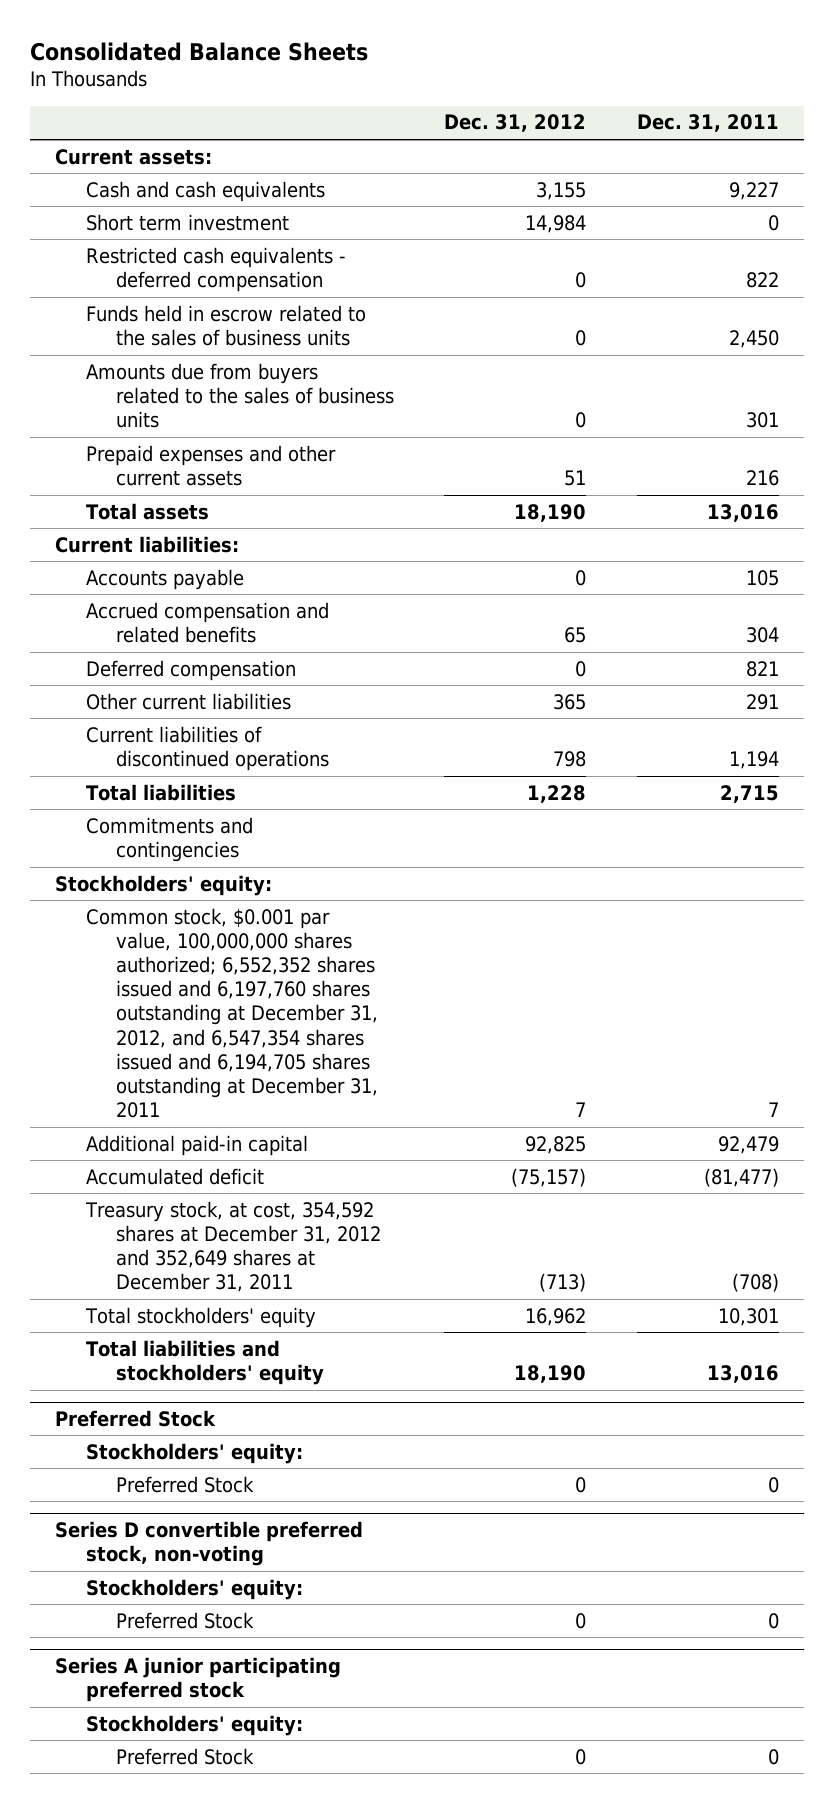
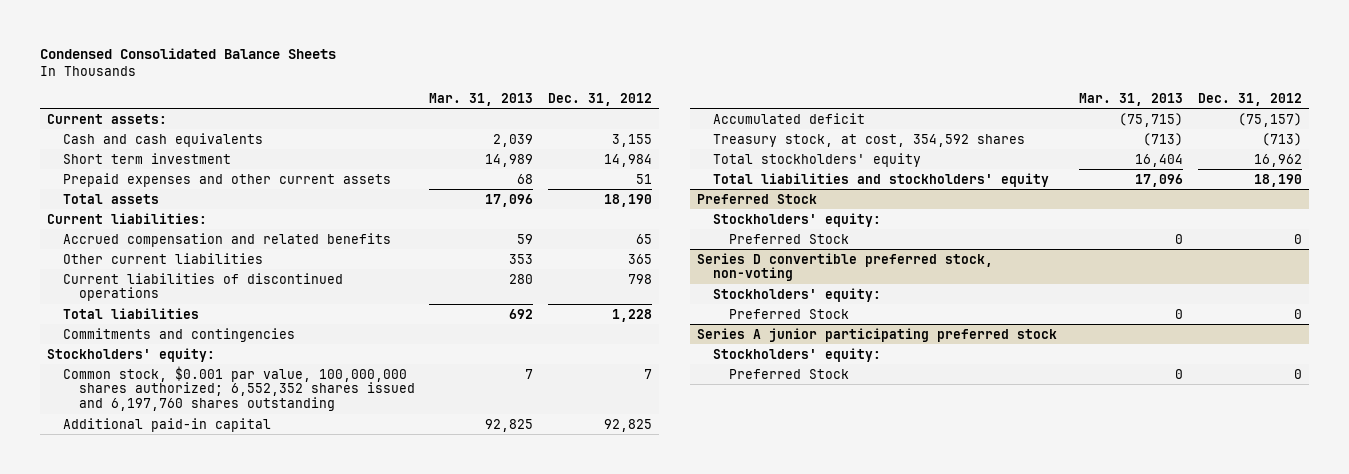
- Consolidated Balance Sheets
+ Condensed Consolidated Balance Sheets
- | Dec. 31, 2012 | Dec. 31, 2011
+ | Mar. 31, 2013 | Dec. 31, 2012
- Restricted cash equivalents - deferred compensation | 0 | 822
- Funds held in escrow related to the sales of business units | 0 | 2,450
- Amounts due from buyers related to the sales of business units | 0 | 301
- Accounts payable | 0 | 105
- Deferred compensation | 0 | 821
- Common stock, $0.001 par value, 100,000,000 shares authorized; 6,552,352 shares issued and 6,197,760 shares outstanding at December 31, 2012, and 6,547,354 shares issued and 6,194,705 shares outstanding at December 31, 2011 | 7 | 7
+ Common stock, $0.001 par value, 100,000,000 shares authorized; 6,552,352 shares issued and 6,197,760 shares outstanding | 7 | 7
- Treasury stock, at cost, 354,592 shares at December 31, 2012 and 352,649 shares at December 31, 2011 | (713) | (708)
+ Treasury stock, at cost, 354,592 shares | (713) | (713)

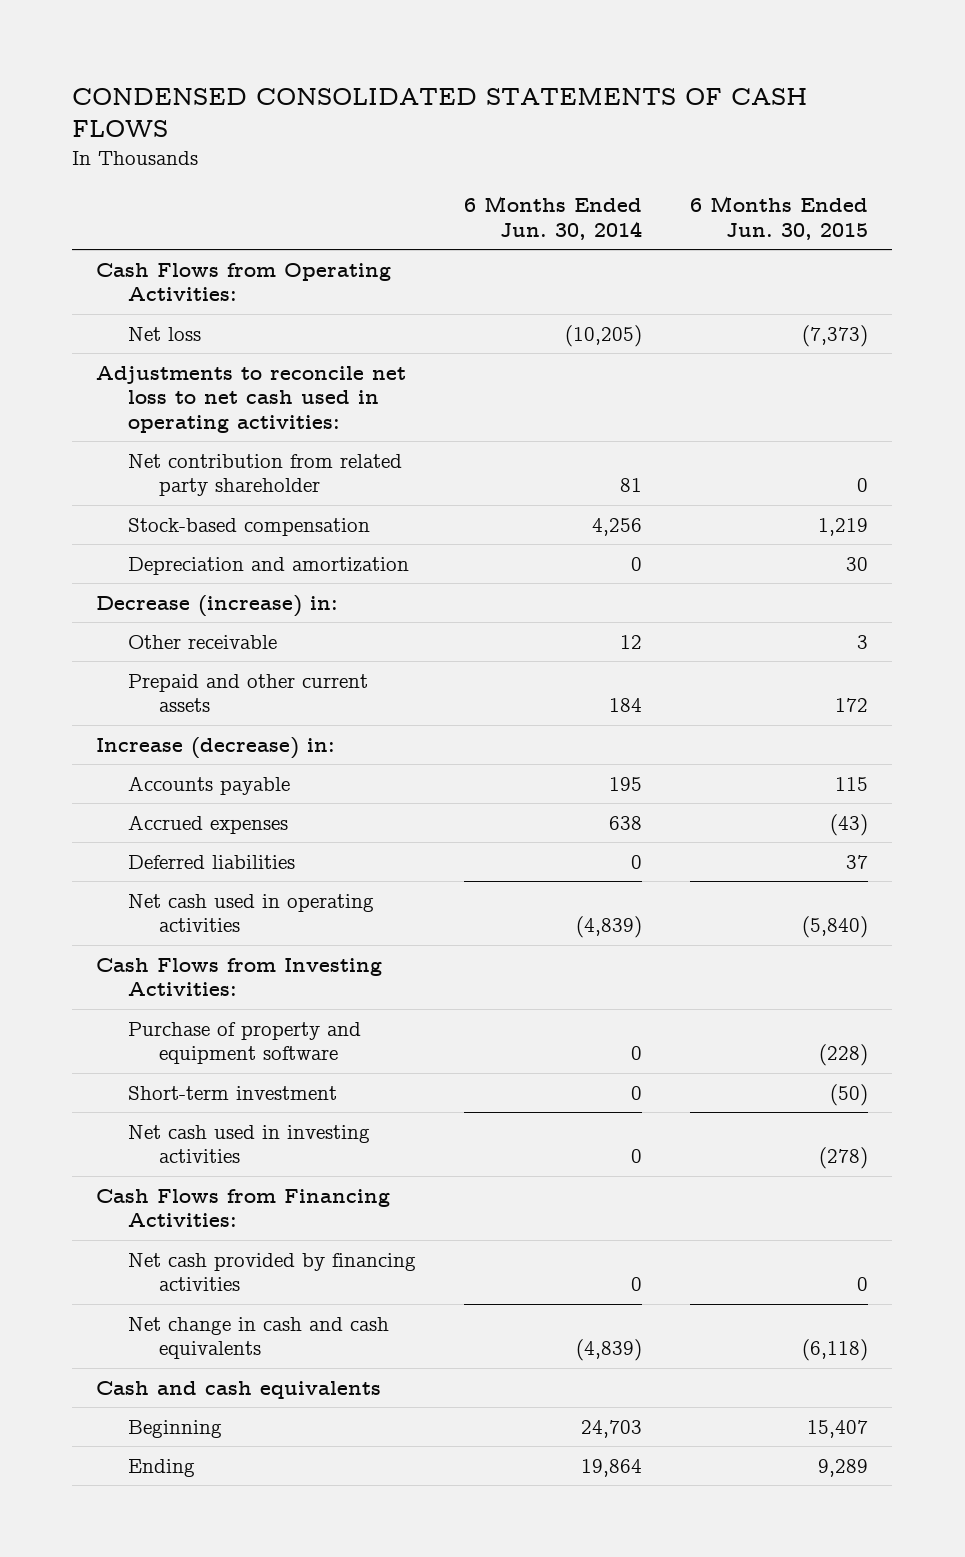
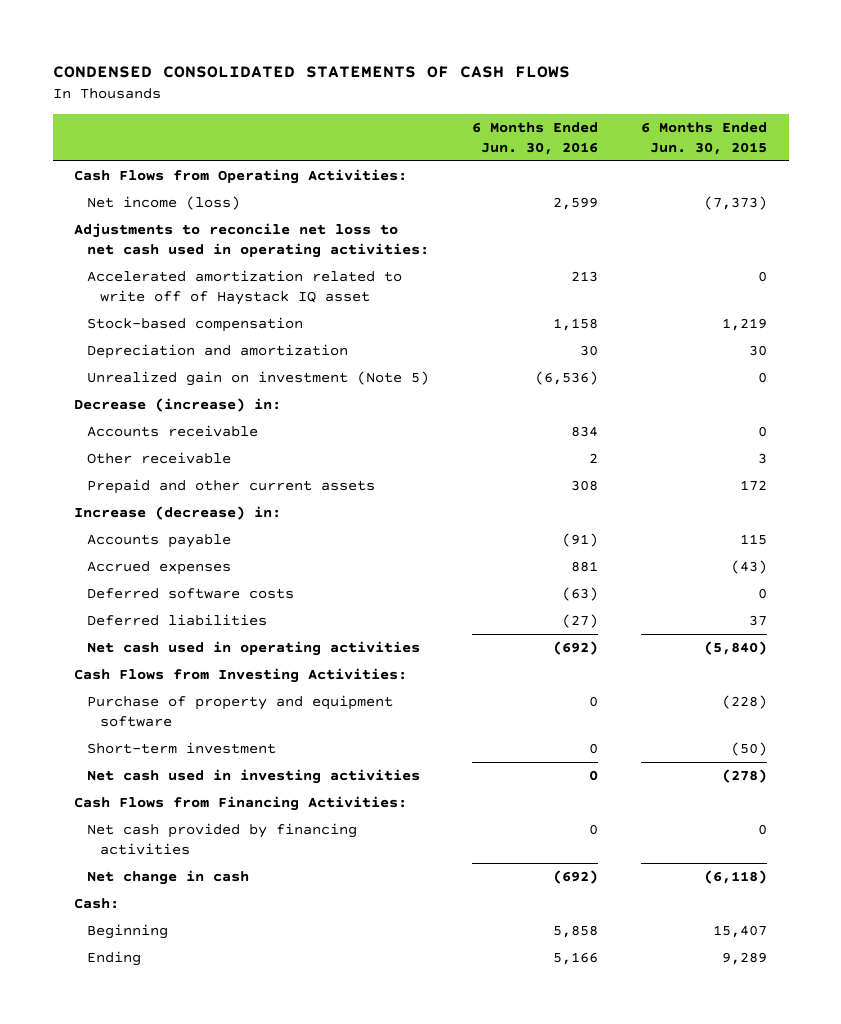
- | 6 Months Ended Jun. 30, 2014 | 6 Months Ended Jun. 30, 2015
+ | 6 Months Ended Jun. 30, 2016 | 6 Months Ended Jun. 30, 2015
- Net loss | (10,205) | (7,373)
+ Net income (loss) | 2,599 | (7,373)
- Net contribution from related party shareholder | 81 | 0
+ Accelerated amortization related to write off of Haystack IQ asset | 213 | 0
+ Unrealized gain on investment (Note 5) | (6,536) | 0
+ Accounts receivable | 834 | 0
+ Deferred software costs | (63) | 0
- Net change in cash and cash equivalents | (4,839) | (6,118)
- Cash and cash equivalents
+ Net change in cash | (692) | (6,118)
+ Cash:

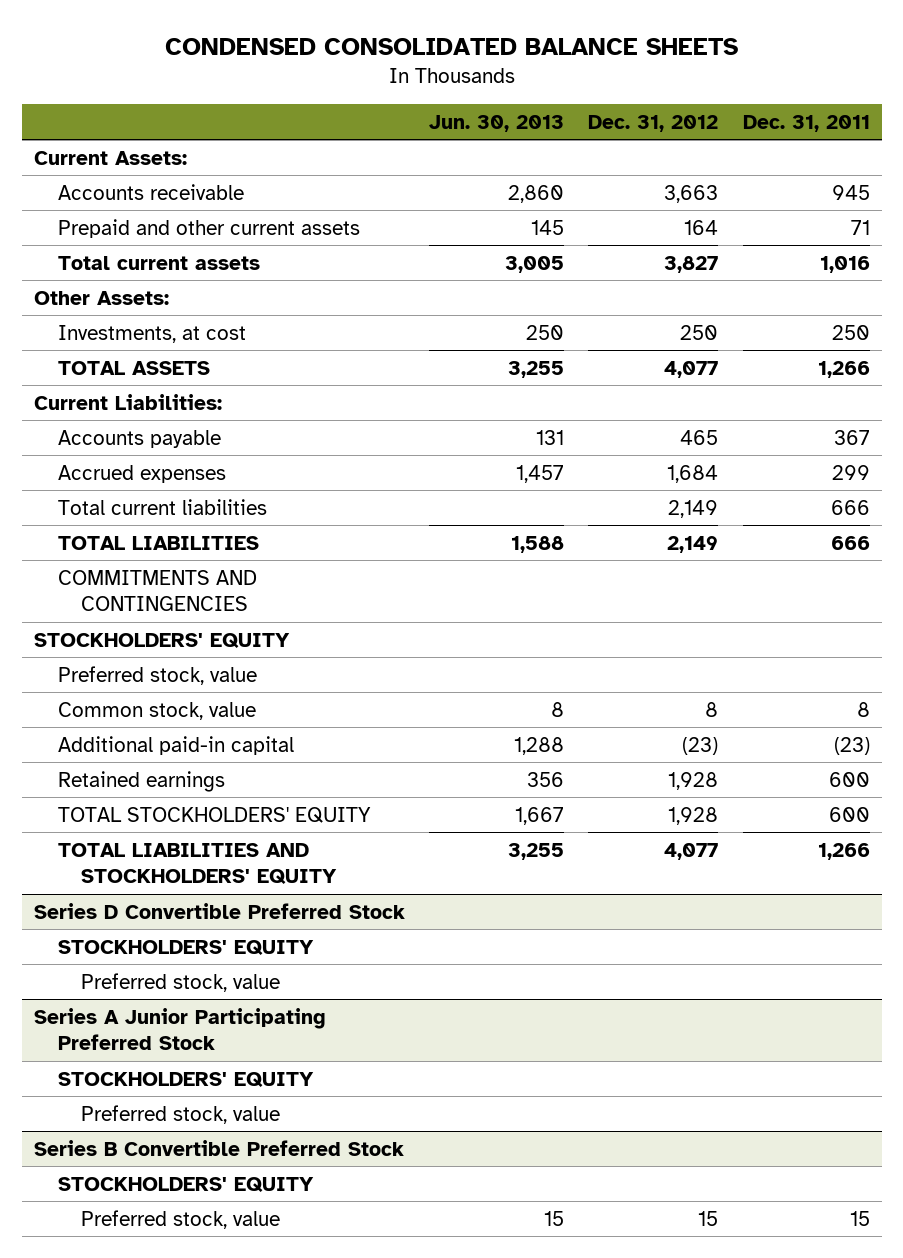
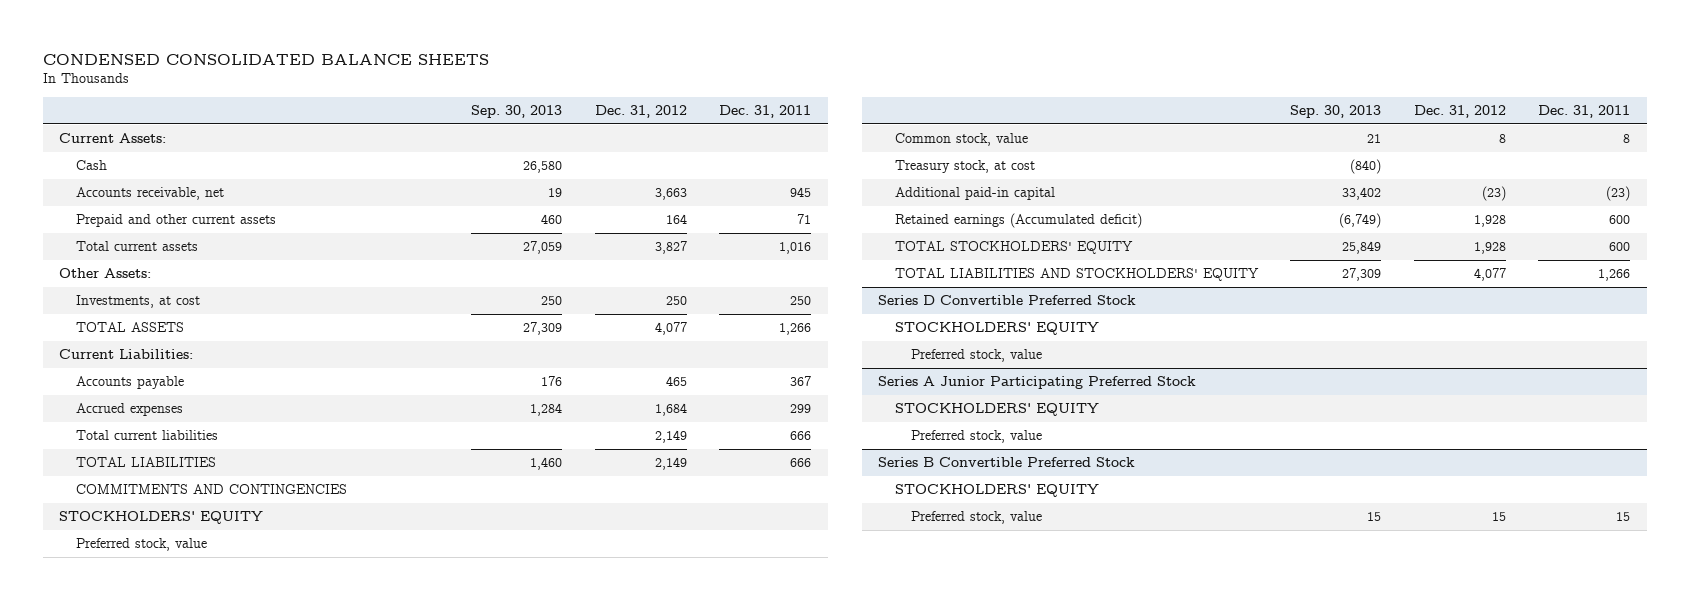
- | Jun. 30, 2013 | Dec. 31, 2012 | Dec. 31, 2011
+ | Sep. 30, 2013 | Dec. 31, 2012 | Dec. 31, 2011
- Accounts receivable | 2,860 | 3,663 | 945
+ Cash | 26,580 | |
+ Accounts receivable, net | 19 | 3,663 | 945
+ Treasury stock, at cost | (840) | |
- Retained earnings | 356 | 1,928 | 600
+ Retained earnings (Accumulated deficit) | (6,749) | 1,928 | 600

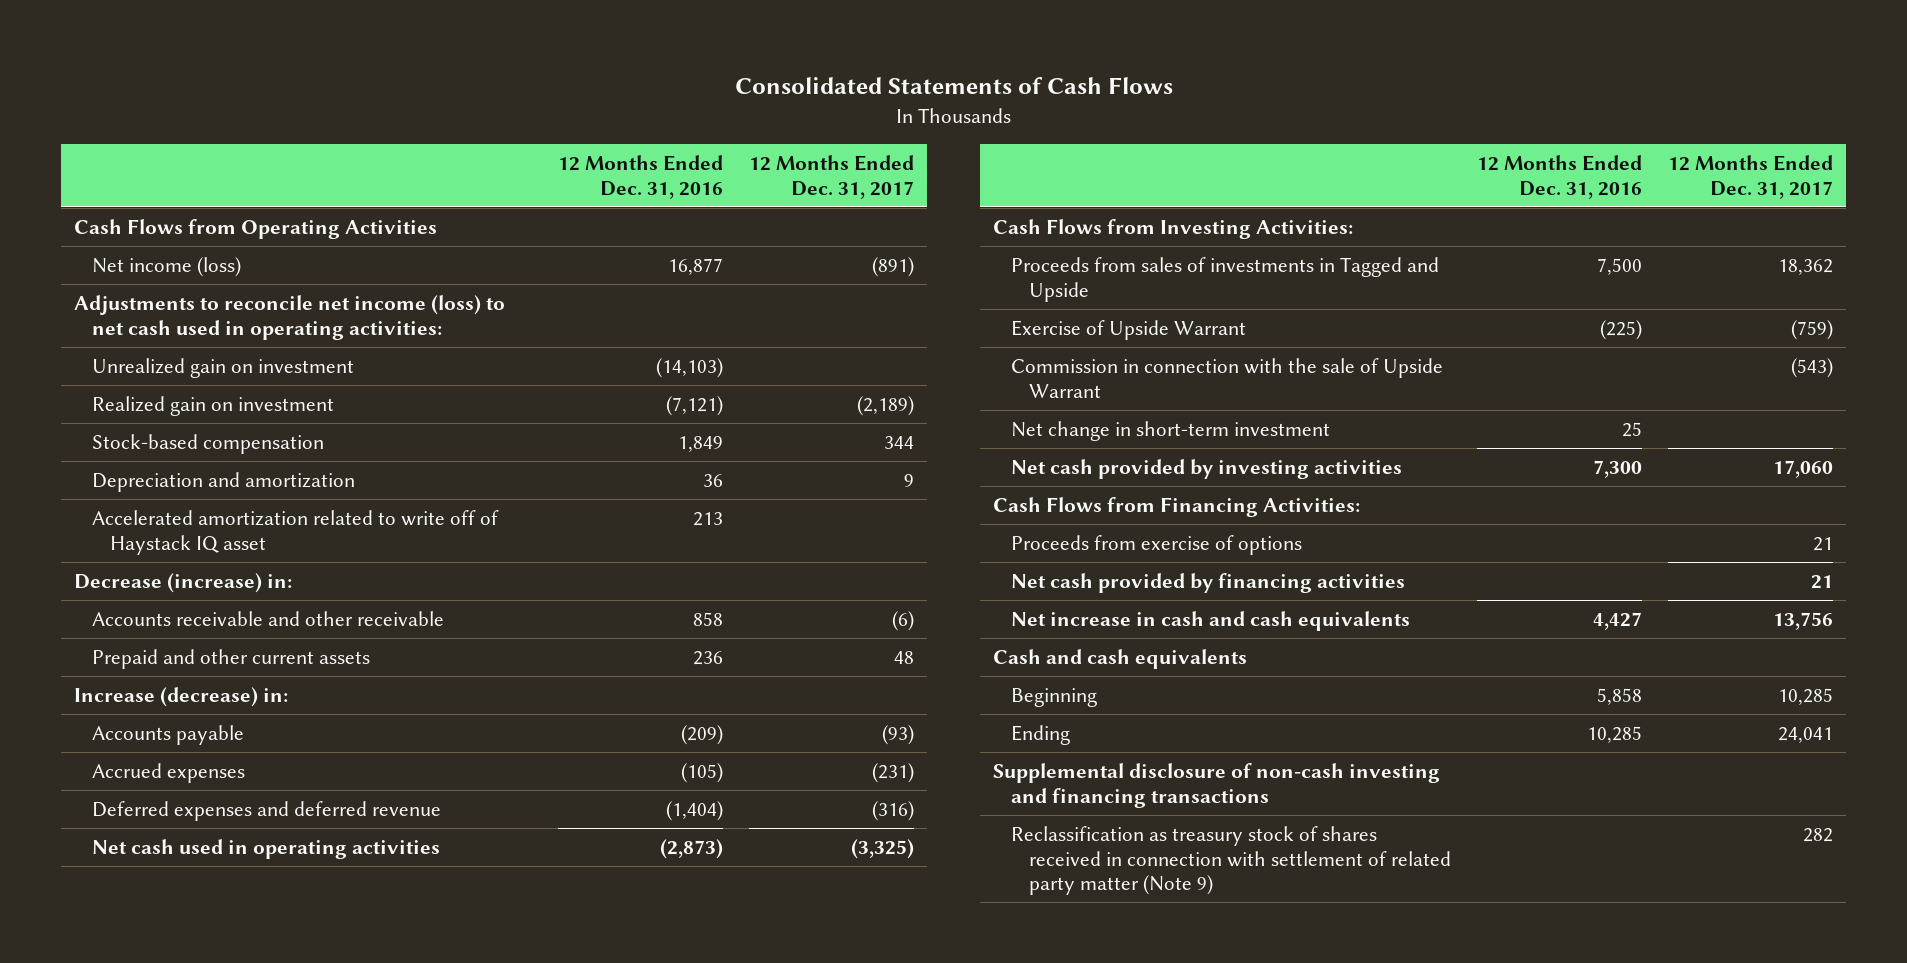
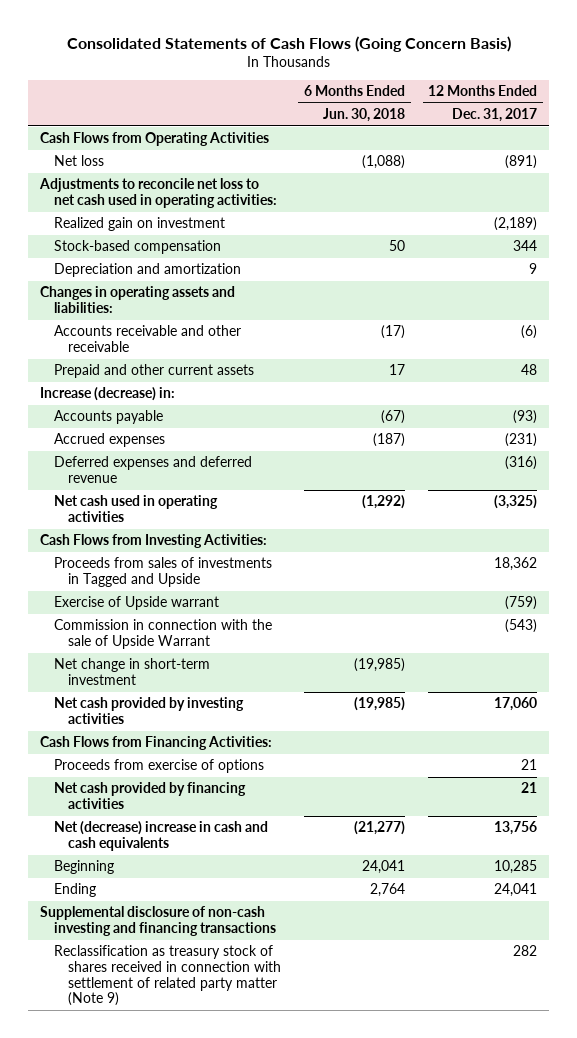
- Consolidated Statements of Cash Flows
+ Consolidated Statements of Cash Flows (Going Concern Basis)
- | 12 Months Ended Dec. 31, 2016 | 12 Months Ended Dec. 31, 2017
+ | 6 Months Ended Jun. 30, 2018 | 12 Months Ended Dec. 31, 2017
- Net income (loss) | 16,877 | (891)
- Adjustments to reconcile net income (loss) to net cash used in operating activities:
- Unrealized gain on investment | (14,103) |
+ Net loss | (1,088) | (891)
+ Adjustments to reconcile net loss to net cash used in operating activities:
- Accelerated amortization related to write off of Haystack IQ asset | 213 |
- Decrease (increase) in:
+ Changes in operating assets and liabilities:
- Exercise of Upside Warrant | (225) | (759)
+ Exercise of Upside warrant | | (759)
- Net increase in cash and cash equivalents | 4,427 | 13,756
- Cash and cash equivalents
+ Net (decrease) increase in cash and cash equivalents | (21,277) | 13,756

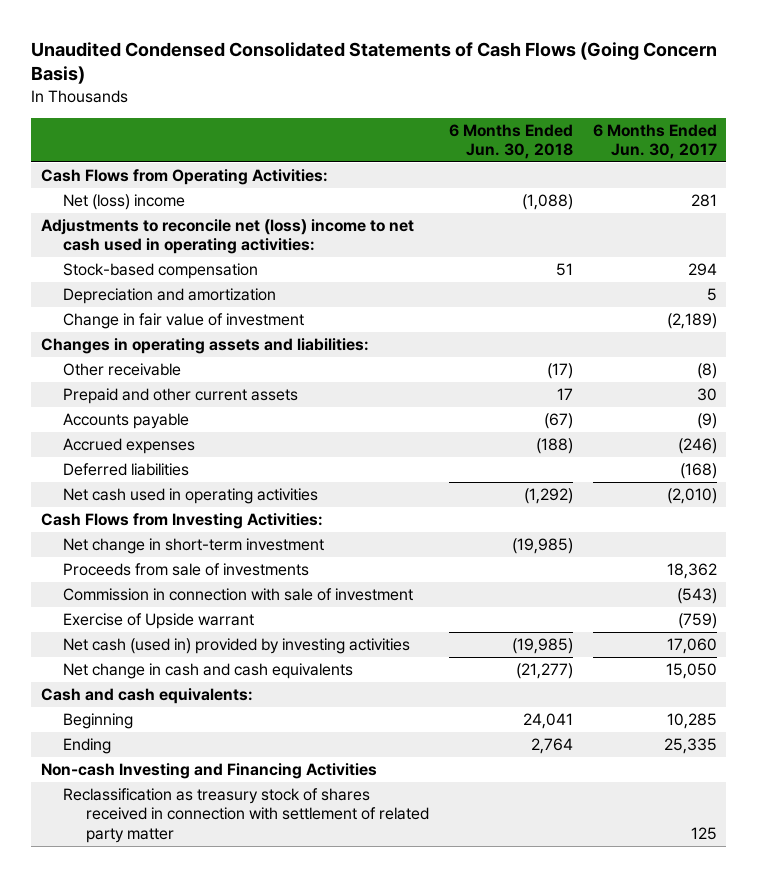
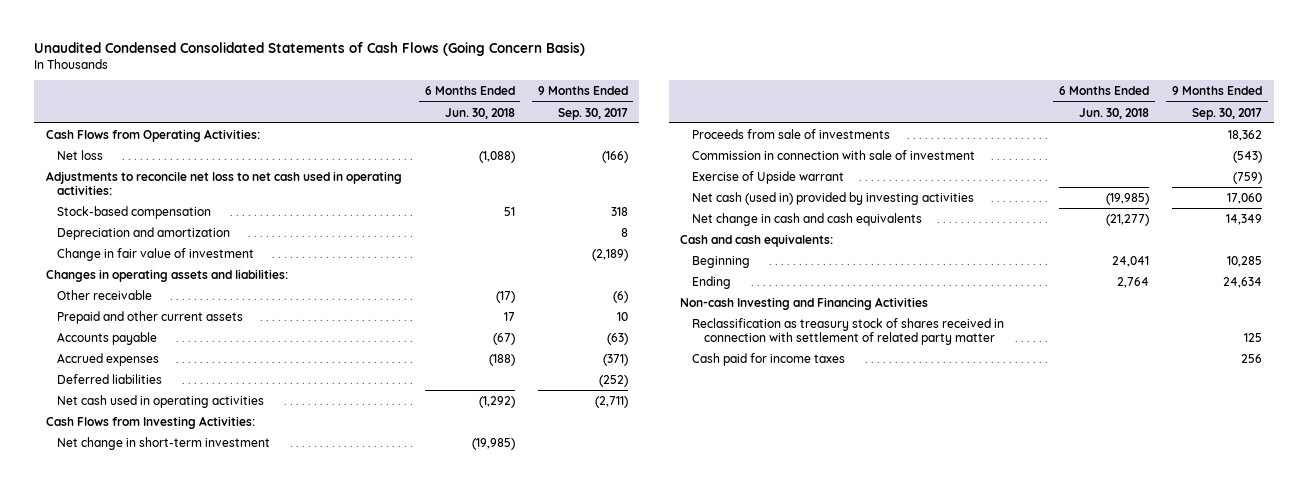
- | 6 Months Ended Jun. 30, 2018 | 6 Months Ended Jun. 30, 2017
+ | 6 Months Ended Jun. 30, 2018 | 9 Months Ended Sep. 30, 2017
- Net (loss) income | (1,088) | 281
- Adjustments to reconcile net (loss) income to net cash used in operating activities:
+ Net loss | (1,088) | (166)
+ Adjustments to reconcile net loss to net cash used in operating activities:
+ Cash paid for income taxes | | 256

